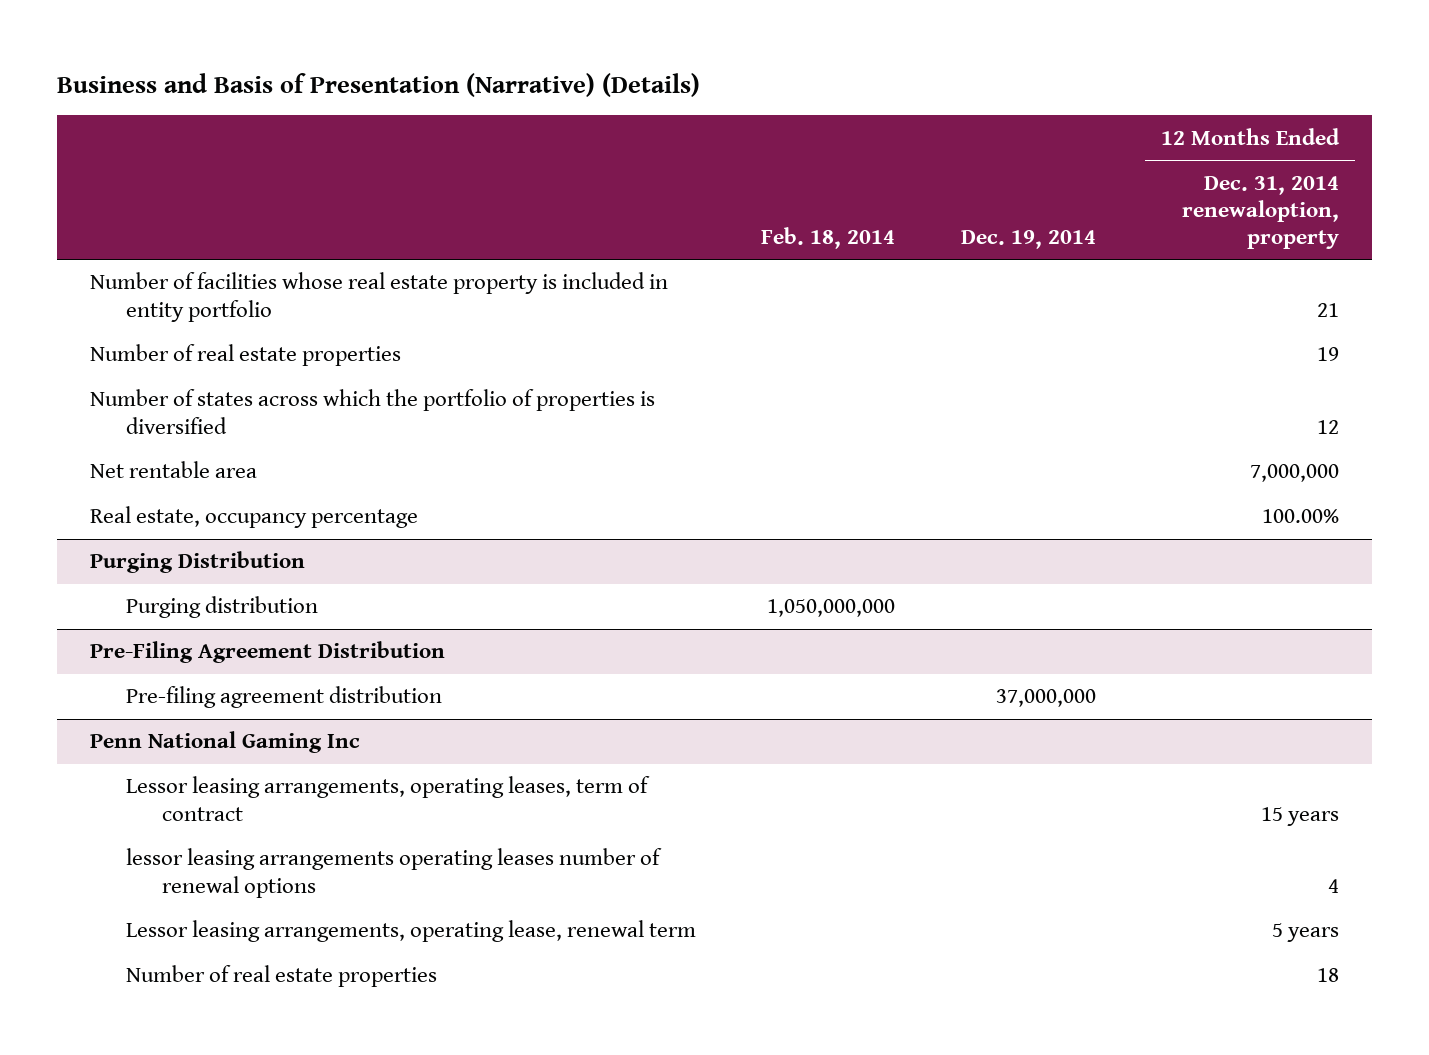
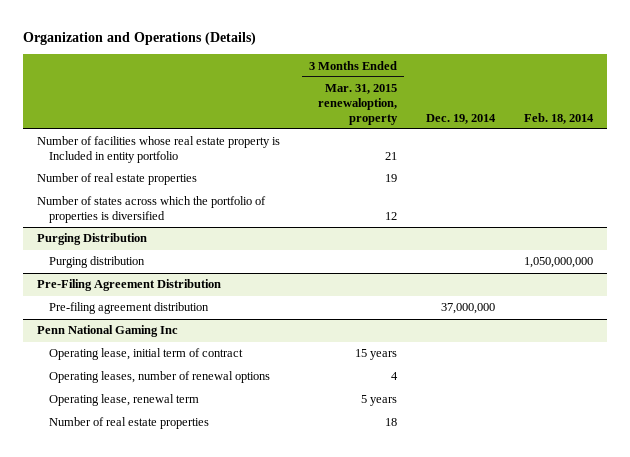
- Business and Basis of Presentation (Narrative) (Details)
+ Organization and Operations (Details)
- | Feb. 18, 2014 | Dec. 19, 2014 | 12 Months Ended Dec. 31, 2014 renewaloption, property
+ | 3 Months Ended Mar. 31, 2015 renewaloption, property | Dec. 19, 2014 | Feb. 18, 2014
- Number of facilities whose real estate property is included in entity portfolio | | | 21
+ Number of facilities whose real estate property is Included in entity portfolio | 21 | |
- Net rentable area | | | 7,000,000
- Real estate, occupancy percentage | | | 100.00%
@ Penn National Gaming Inc
- Lessor leasing arrangements, operating leases, term of contract | | | 15 years
- lessor leasing arrangements operating leases number of renewal options | | | 4
- Lessor leasing arrangements, operating lease, renewal term | | | 5 years
+ Operating lease, initial term of contract | 15 years | |
+ Operating leases, number of renewal options | 4 | |
+ Operating lease, renewal term | 5 years | |

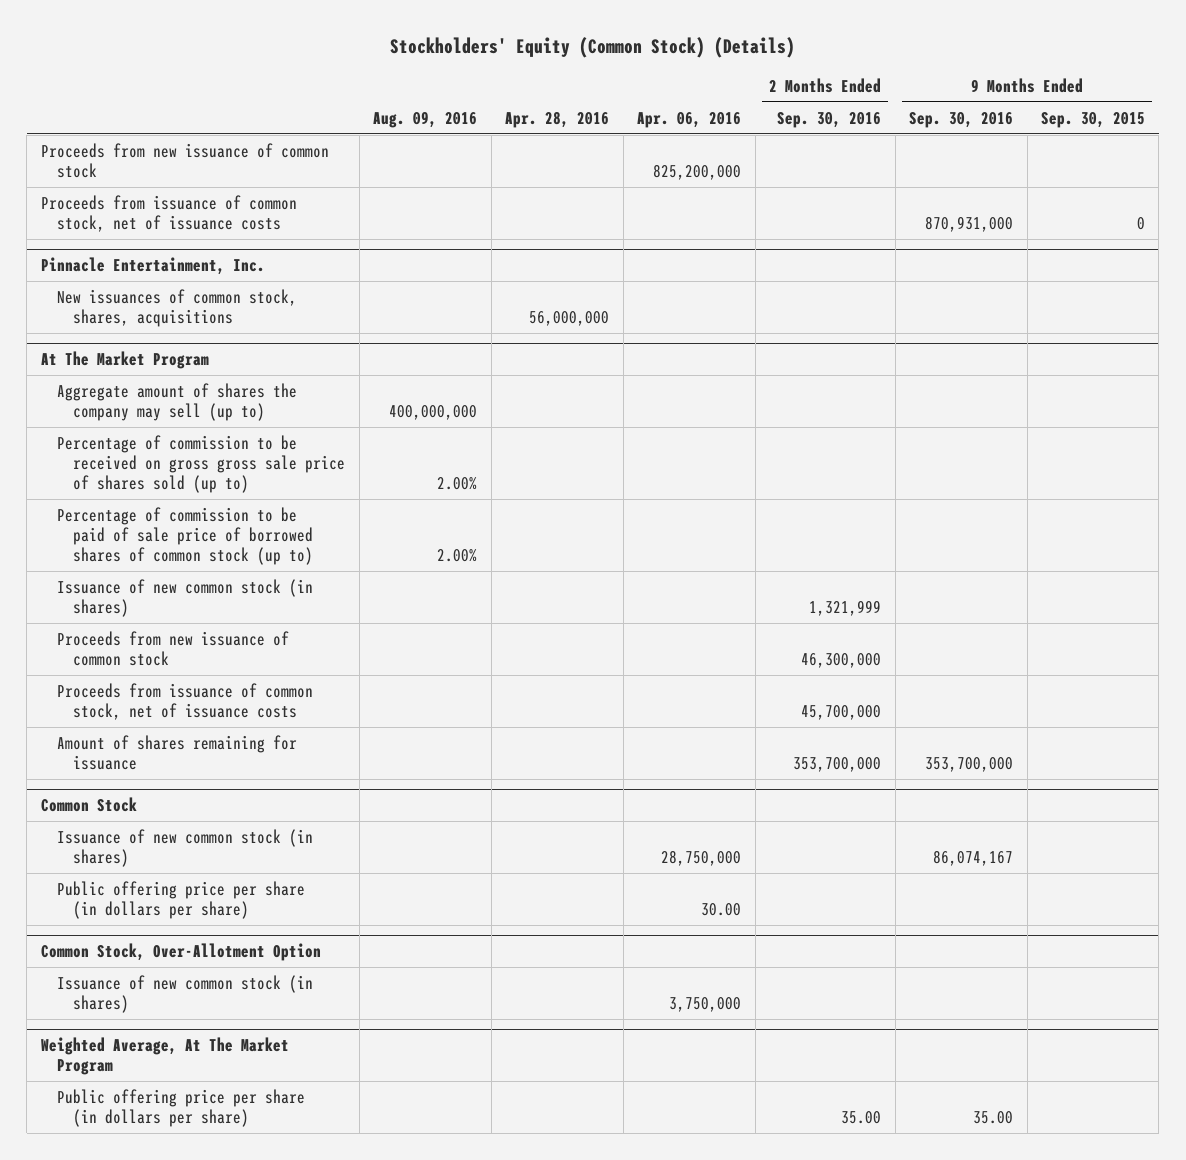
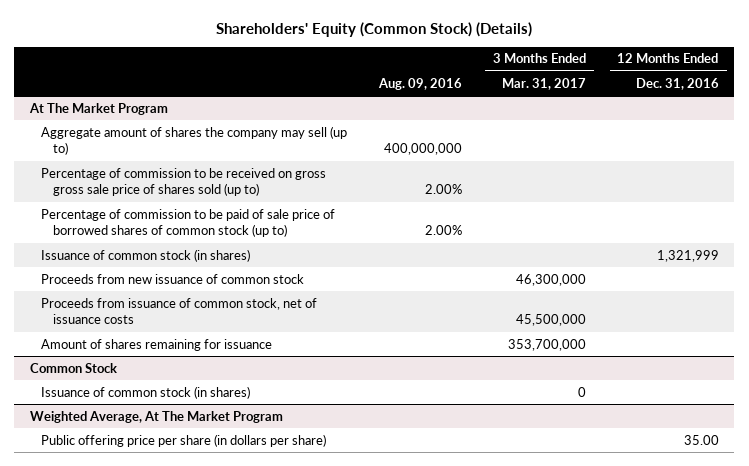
- Stockholders' Equity (Common Stock) (Details)
+ Shareholders' Equity (Common Stock) (Details)
- | Aug. 09, 2016 | Apr. 28, 2016 | Apr. 06, 2016 | 2 Months Ended Sep. 30, 2016 | 9 Months Ended Sep. 30, 2016 | 9 Months Ended Sep. 30, 2015
+ | Aug. 09, 2016 | 3 Months Ended Mar. 31, 2017 | 12 Months Ended Dec. 31, 2016
- Proceeds from new issuance of common stock | | | 825,200,000 | | |
- Proceeds from issuance of common stock, net of issuance costs | | | | | 870,931,000 | 0
- Pinnacle Entertainment, Inc.
- New issuances of common stock, shares, acquisitions | | 56,000,000 | | | |
@ At The Market Program
- Issuance of new common stock (in shares) | | | | 1,321,999 | |
+ Issuance of common stock (in shares) | | | 1,321,999
@ Common Stock
- Issuance of new common stock (in shares) | | | 28,750,000 | | 86,074,167 |
- Public offering price per share (in dollars per share) | | | 30.00 | | |
- Common Stock, Over-Allotment Option
- Issuance of new common stock (in shares) | | | 3,750,000 | | |
@ Common Stock
+ Issuance of common stock (in shares) | | 0 |

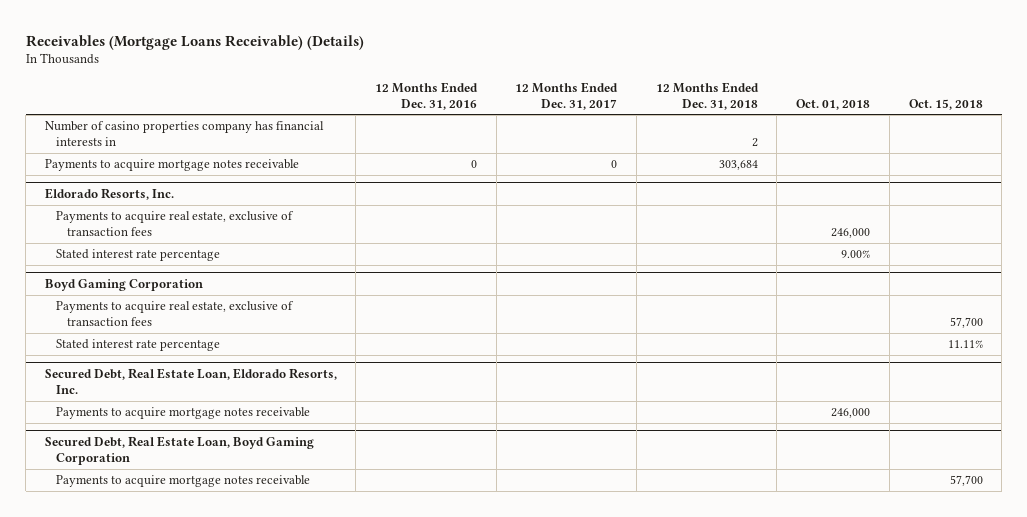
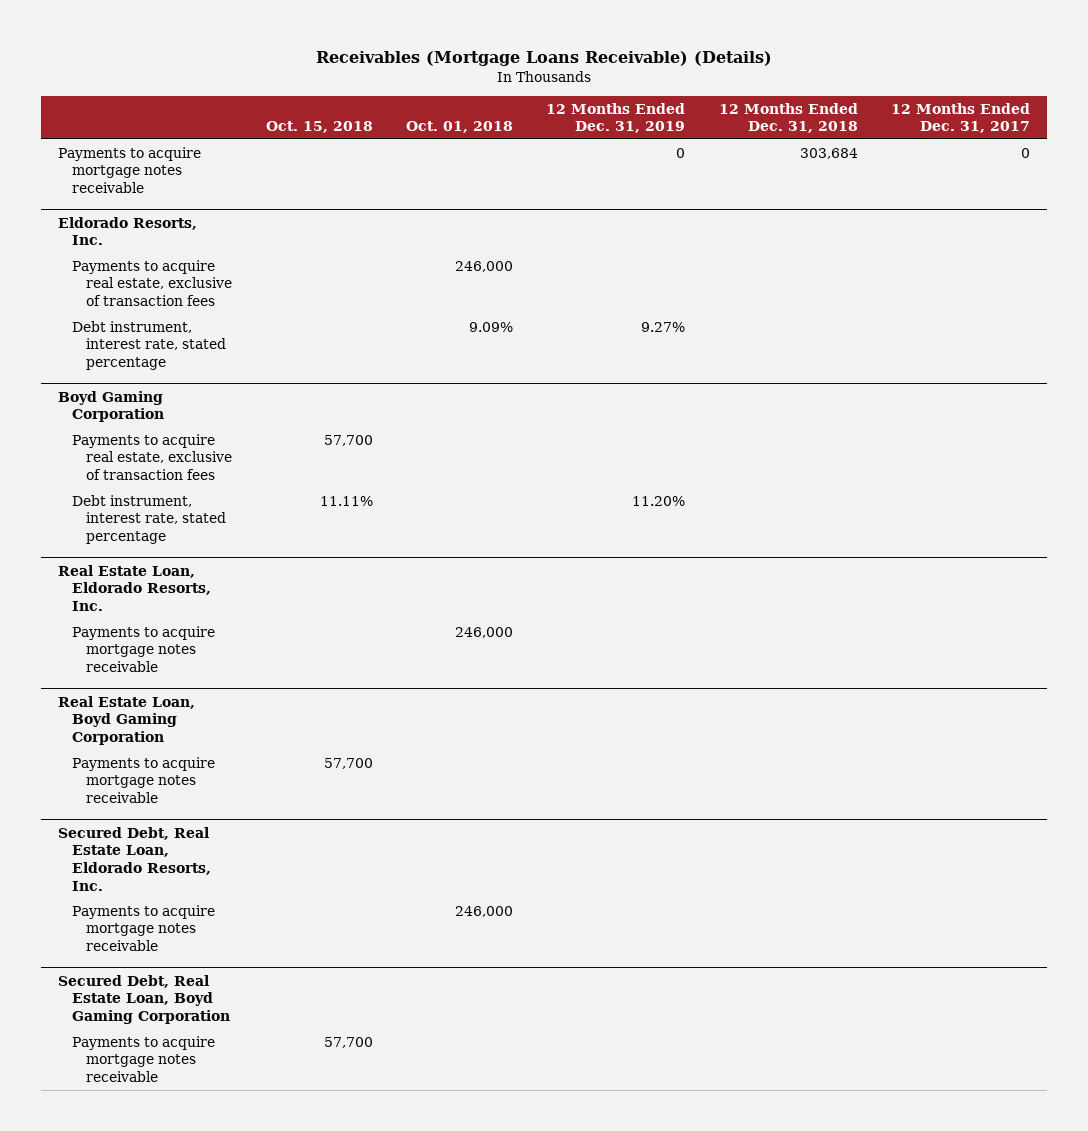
- | 12 Months Ended Dec. 31, 2016 | 12 Months Ended Dec. 31, 2017 | 12 Months Ended Dec. 31, 2018 | Oct. 01, 2018 | Oct. 15, 2018
+ | Oct. 15, 2018 | Oct. 01, 2018 | 12 Months Ended Dec. 31, 2019 | 12 Months Ended Dec. 31, 2018 | 12 Months Ended Dec. 31, 2017
- Number of casino properties company has financial interests in | | | 2 | |
@ Eldorado Resorts, Inc.
- Stated interest rate percentage | | | | 9.00% |
+ Debt instrument, interest rate, stated percentage | | 9.09% | 9.27% | |
@ Boyd Gaming Corporation
- Stated interest rate percentage | | | | | 11.11%
+ Debt instrument, interest rate, stated percentage | 11.11% | | 11.20% | |
+ Real Estate Loan, Eldorado Resorts, Inc.
+ Payments to acquire mortgage notes receivable | | 246,000 | | |
+ Real Estate Loan, Boyd Gaming Corporation
+ Payments to acquire mortgage notes receivable | 57,700 | | | |

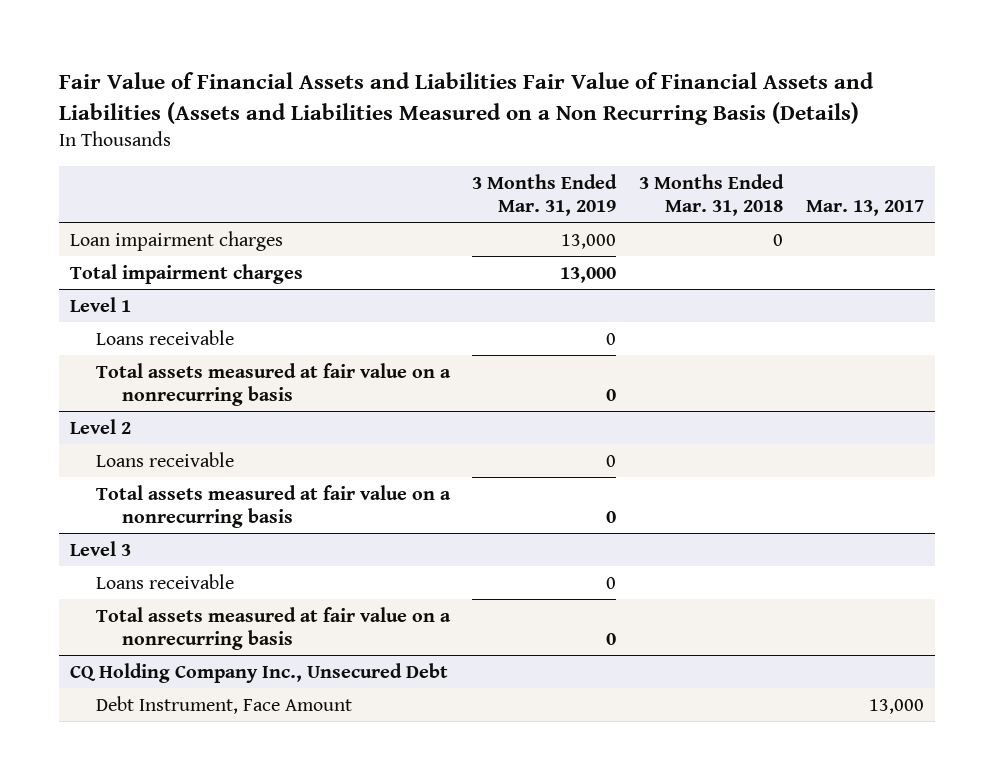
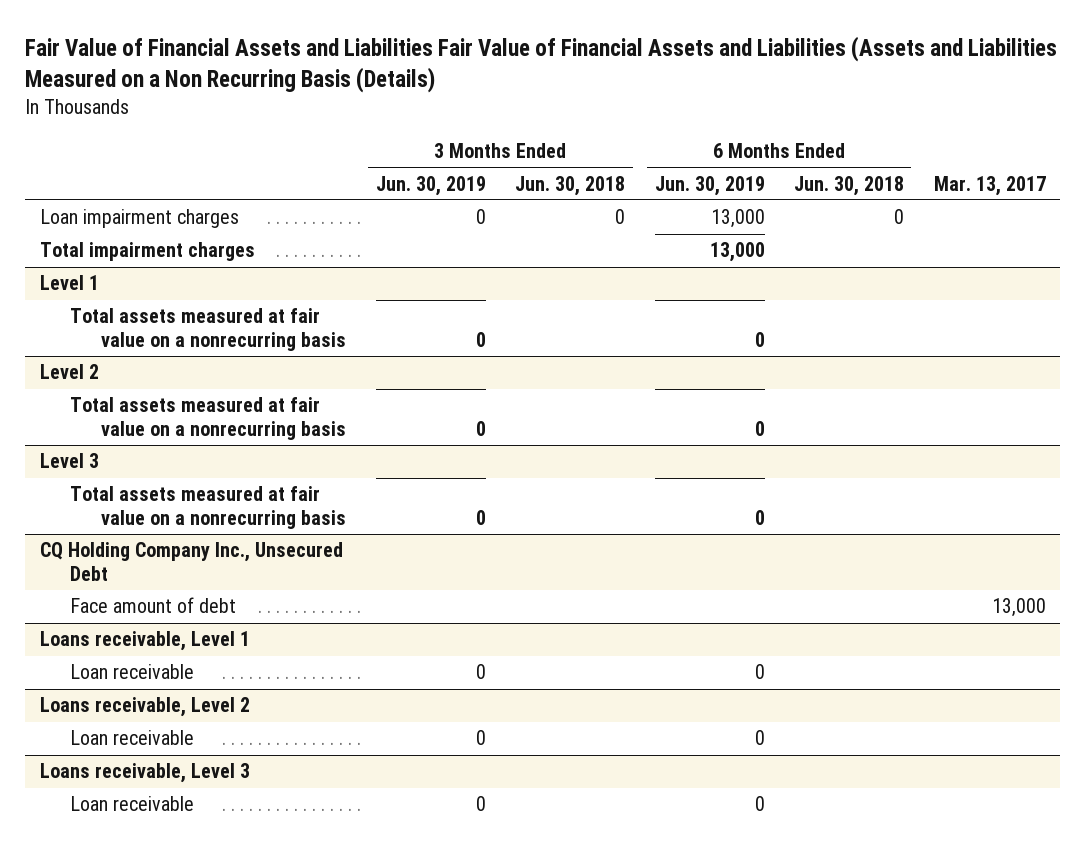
- | 3 Months Ended Mar. 31, 2019 | 3 Months Ended Mar. 31, 2018 | Mar. 13, 2017
+ | 3 Months Ended Jun. 30, 2019 | 3 Months Ended Jun. 30, 2018 | 6 Months Ended Jun. 30, 2019 | 6 Months Ended Jun. 30, 2018 | Mar. 13, 2017
@ Level 1
- Loans receivable | 0 | |
@ Level 2
- Loans receivable | 0 | |
@ Level 3
- Loans receivable | 0 | |
@ CQ Holding Company Inc., Unsecured Debt
- Debt Instrument, Face Amount | | | 13,000
+ Face amount of debt | | | | | 13,000
+ Loans receivable, Level 1
+ Loan receivable | 0 | | 0 | |
+ Loans receivable, Level 2
+ Loan receivable | 0 | | 0 | |
+ Loans receivable, Level 3
+ Loan receivable | 0 | | 0 | |

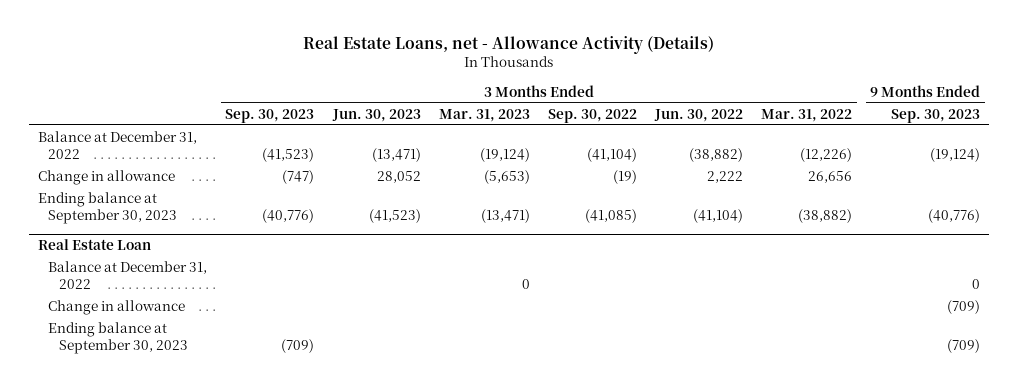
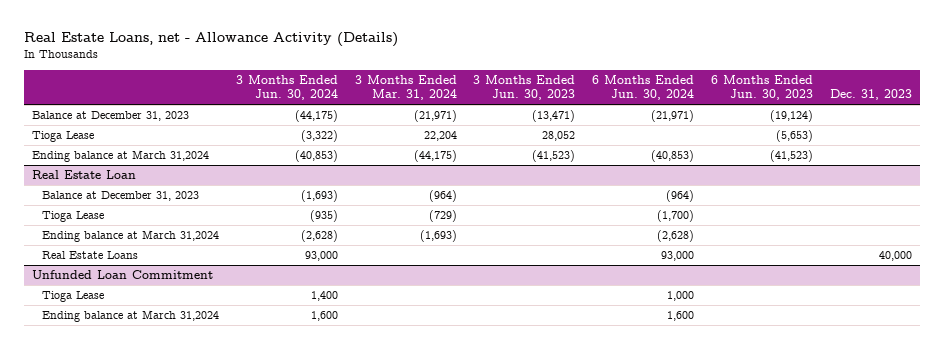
- | 3 Months Ended Sep. 30, 2023 | 3 Months Ended Jun. 30, 2023 | 3 Months Ended Mar. 31, 2023 | 3 Months Ended Sep. 30, 2022 | 3 Months Ended Jun. 30, 2022 | 3 Months Ended Mar. 31, 2022 | 9 Months Ended Sep. 30, 2023
+ | 3 Months Ended Jun. 30, 2024 | 3 Months Ended Mar. 31, 2024 | 3 Months Ended Jun. 30, 2023 | 6 Months Ended Jun. 30, 2024 | 6 Months Ended Jun. 30, 2023 | Dec. 31, 2023
- Balance at December 31, 2022 | (41,523) | (13,471) | (19,124) | (41,104) | (38,882) | (12,226) | (19,124)
- Change in allowance | (747) | 28,052 | (5,653) | (19) | 2,222 | 26,656 |
- Ending balance at September 30, 2023 | (40,776) | (41,523) | (13,471) | (41,085) | (41,104) | (38,882) | (40,776)
+ Balance at December 31, 2023 | (44,175) | (21,971) | (13,471) | (21,971) | (19,124) |
+ Tioga Lease | (3,322) | 22,204 | 28,052 | | (5,653) |
+ Ending balance at March 31,2024 | (40,853) | (44,175) | (41,523) | (40,853) | (41,523) |
@ Real Estate Loan
- Balance at December 31, 2022 | | | 0 | | | | 0
- Change in allowance | | | | | | | (709)
- Ending balance at September 30, 2023 | (709) | | | | | | (709)
+ Balance at December 31, 2023 | (1,693) | (964) | | (964) | |
+ Tioga Lease | (935) | (729) | | (1,700) | |
+ Ending balance at March 31,2024 | (2,628) | (1,693) | | (2,628) | |
+ Real Estate Loans | 93,000 | | | 93,000 | | 40,000
+ Unfunded Loan Commitment
+ Tioga Lease | 1,400 | | | 1,000 | |
+ Ending balance at March 31,2024 | 1,600 | | | 1,600 | |

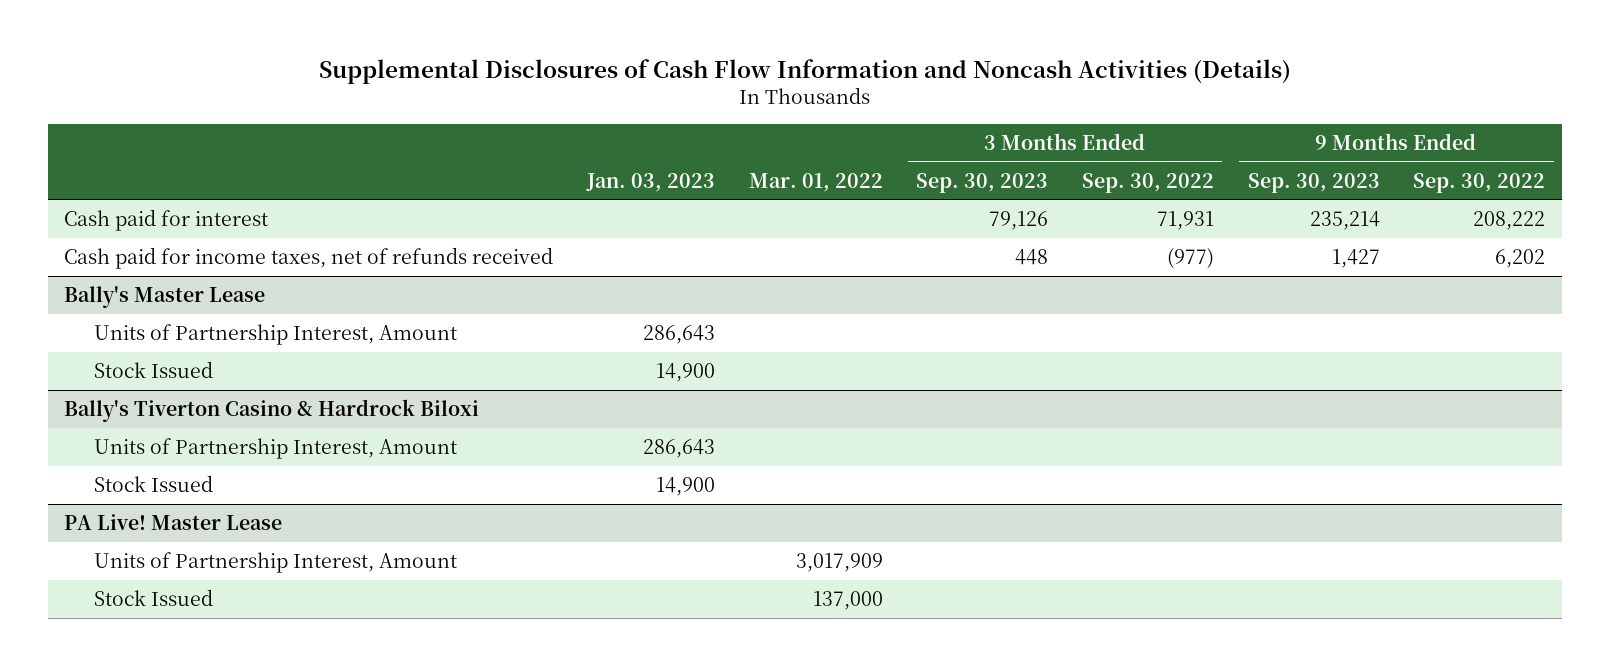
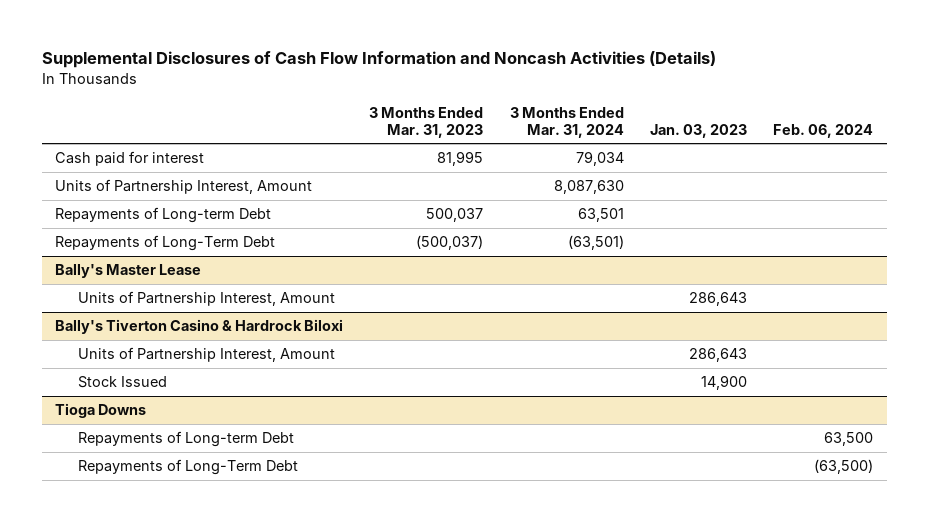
- | Jan. 03, 2023 | Mar. 01, 2022 | 3 Months Ended Sep. 30, 2023 | 3 Months Ended Sep. 30, 2022 | 9 Months Ended Sep. 30, 2023 | 9 Months Ended Sep. 30, 2022
+ | 3 Months Ended Mar. 31, 2023 | 3 Months Ended Mar. 31, 2024 | Jan. 03, 2023 | Feb. 06, 2024
- Cash paid for income taxes, net of refunds received | | | 448 | (977) | 1,427 | 6,202
+ Units of Partnership Interest, Amount | | 8,087,630 | |
+ Repayments of Long-term Debt | 500,037 | 63,501 | |
+ Repayments of Long-Term Debt | (500,037) | (63,501) | |
@ Bally's Master Lease
- Stock Issued | 14,900 | | | | |
- PA Live! Master Lease
- Units of Partnership Interest, Amount | | 3,017,909 | | | |
- Stock Issued | | 137,000 | | | |
+ Tioga Downs
+ Repayments of Long-term Debt | | | | 63,500
+ Repayments of Long-Term Debt | | | | (63,500)

